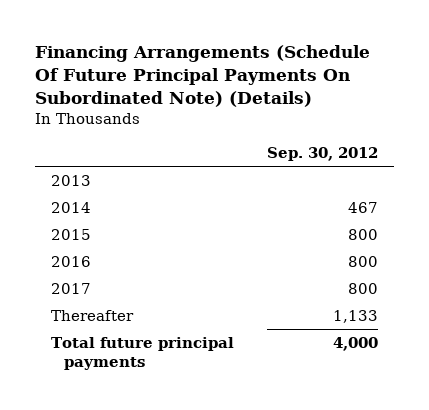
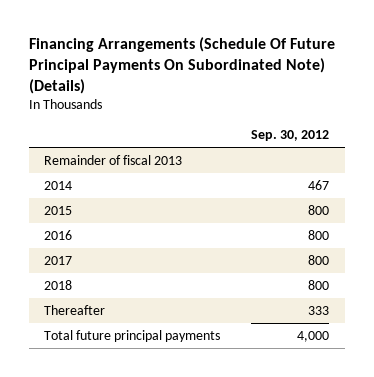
- 2013
+ Remainder of fiscal 2013
- Thereafter | 1,133
+ 2018 | 800
+ Thereafter | 333

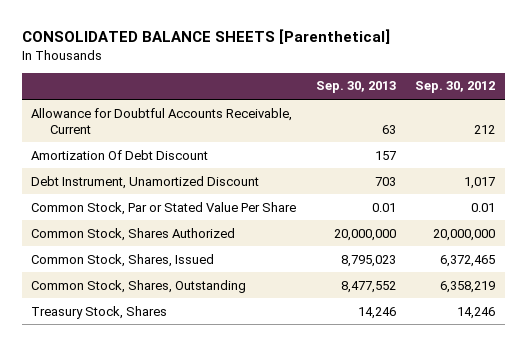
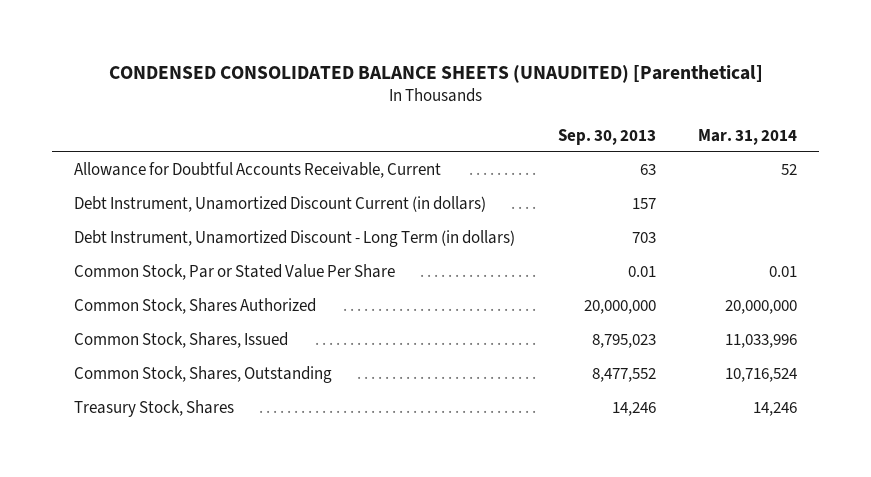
- CONSOLIDATED BALANCE SHEETS [Parenthetical]
+ CONDENSED CONSOLIDATED BALANCE SHEETS (UNAUDITED) [Parenthetical]
- | Sep. 30, 2013 | Sep. 30, 2012
+ | Sep. 30, 2013 | Mar. 31, 2014
- Amortization Of Debt Discount | 157 |
- Debt Instrument, Unamortized Discount | 703 | 1,017
+ Debt Instrument, Unamortized Discount Current (in dollars) | 157 |
+ Debt Instrument, Unamortized Discount - Long Term (in dollars) | 703 |

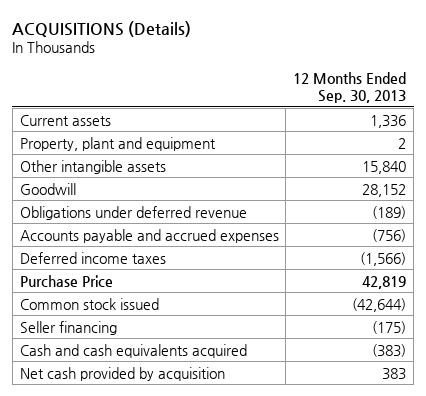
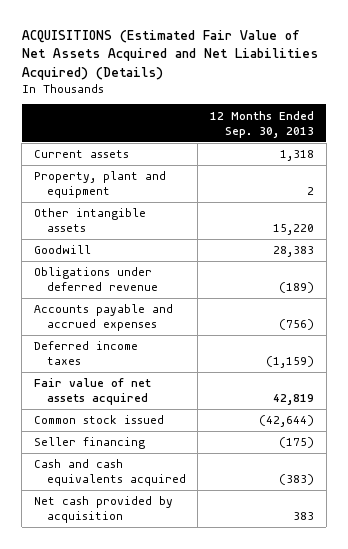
- ACQUISITIONS (Details)
+ ACQUISITIONS (Estimated Fair Value of Net Assets Acquired and Net Liabilities Acquired) (Details)
- Current assets | 1,336
+ Current assets | 1,318
- Other intangible assets | 15,840
- Goodwill | 28,152
+ Other intangible assets | 15,220
+ Goodwill | 28,383
- Deferred income taxes | (1,566)
- Purchase Price | 42,819
+ Deferred income taxes | (1,159)
+ Fair value of net assets acquired | 42,819

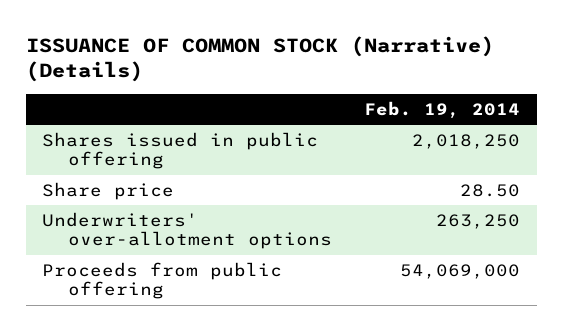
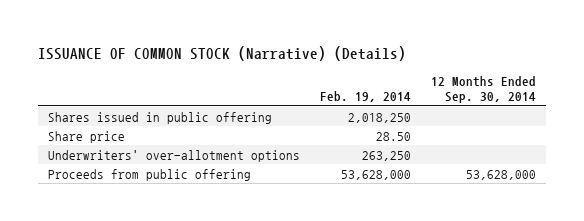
- | Feb. 19, 2014
+ | Feb. 19, 2014 | 12 Months Ended Sep. 30, 2014
- Proceeds from public offering | 54,069,000
+ Proceeds from public offering | 53,628,000 | 53,628,000

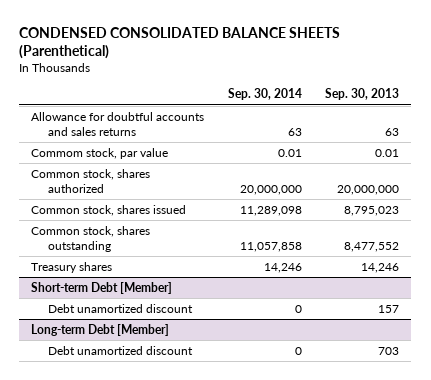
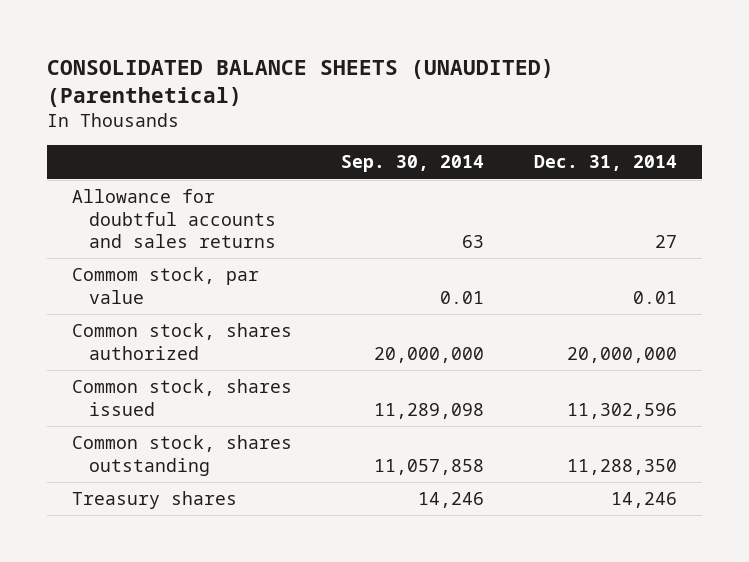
- CONDENSED CONSOLIDATED BALANCE SHEETS (Parenthetical)
+ CONSOLIDATED BALANCE SHEETS (UNAUDITED) (Parenthetical)
- | Sep. 30, 2014 | Sep. 30, 2013
+ | Sep. 30, 2014 | Dec. 31, 2014
- Short-term Debt [Member]
- Debt unamortized discount | 0 | 157
- Long-term Debt [Member]
- Debt unamortized discount | 0 | 703

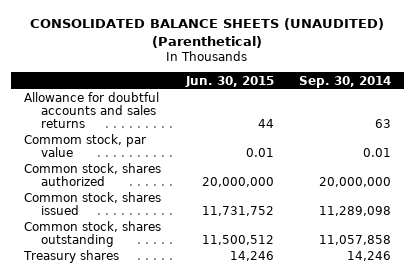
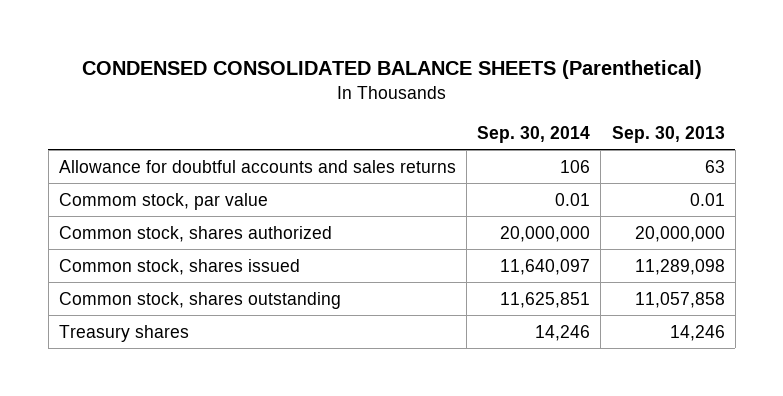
- CONSOLIDATED BALANCE SHEETS (UNAUDITED) (Parenthetical)
+ CONDENSED CONSOLIDATED BALANCE SHEETS (Parenthetical)
- | Jun. 30, 2015 | Sep. 30, 2014
+ | Sep. 30, 2014 | Sep. 30, 2013
- Allowance for doubtful accounts and sales returns | 44 | 63
+ Allowance for doubtful accounts and sales returns | 106 | 63
- Common stock, shares issued | 11,731,752 | 11,289,098
- Common stock, shares outstanding | 11,500,512 | 11,057,858
+ Common stock, shares issued | 11,640,097 | 11,289,098
+ Common stock, shares outstanding | 11,625,851 | 11,057,858

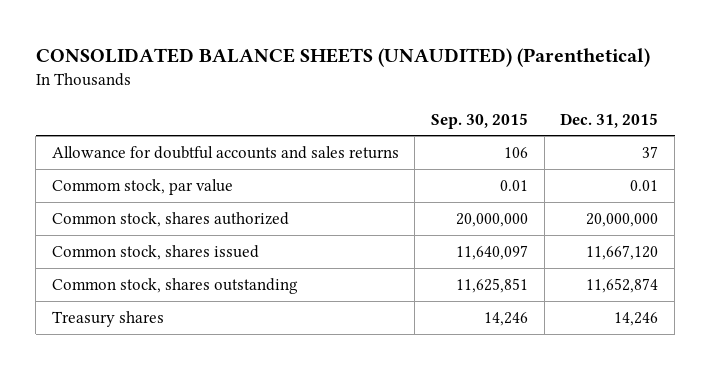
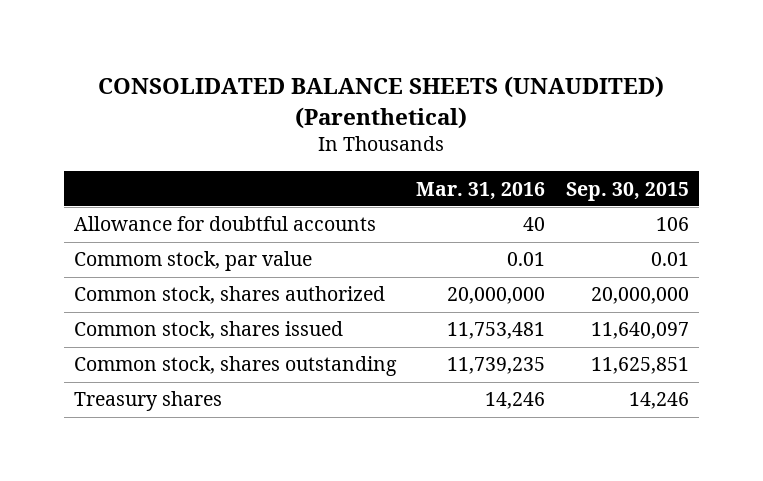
- | Sep. 30, 2015 | Dec. 31, 2015
+ | Mar. 31, 2016 | Sep. 30, 2015
- Allowance for doubtful accounts and sales returns | 106 | 37
+ Allowance for doubtful accounts | 40 | 106

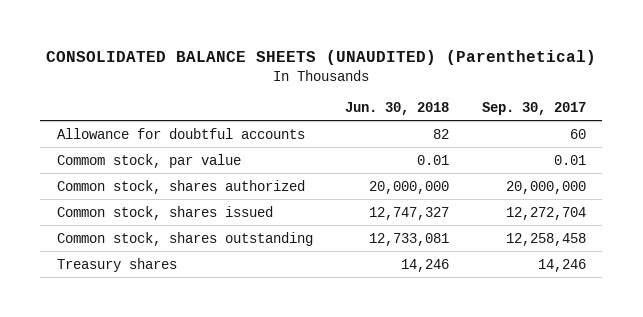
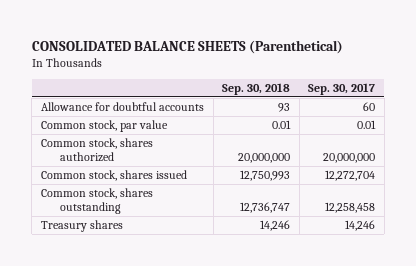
- CONSOLIDATED BALANCE SHEETS (UNAUDITED) (Parenthetical)
+ CONSOLIDATED BALANCE SHEETS (Parenthetical)
- | Jun. 30, 2018 | Sep. 30, 2017
+ | Sep. 30, 2018 | Sep. 30, 2017
- Commom stock, par value | 0.01 | 0.01
+ Common stock, par value | 0.01 | 0.01

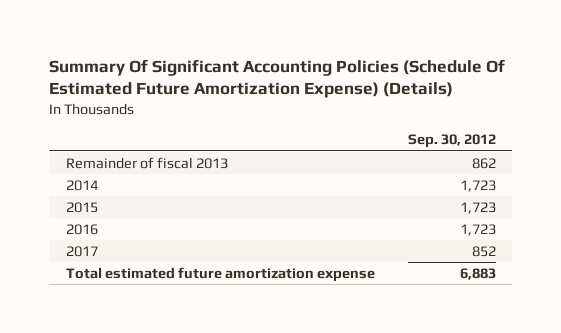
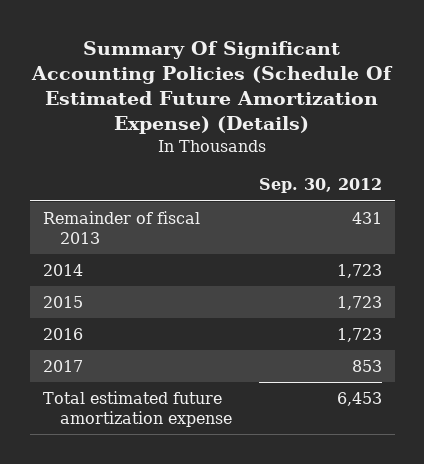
- Remainder of fiscal 2013 | 862
+ Remainder of fiscal 2013 | 431
- 2017 | 852
- Total estimated future amortization expense | 6,883
+ 2017 | 853
+ Total estimated future amortization expense | 6,453

